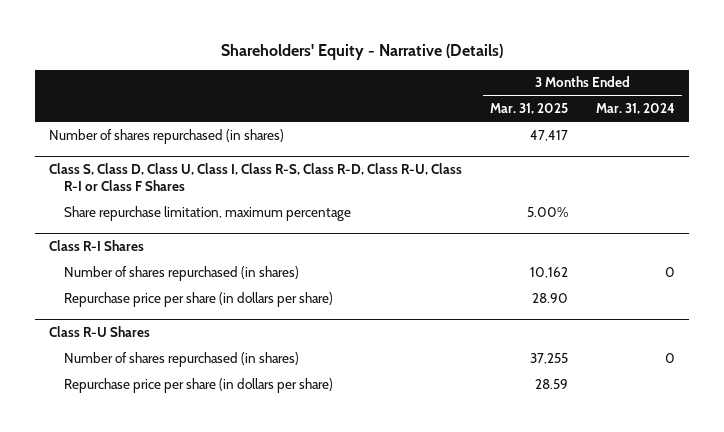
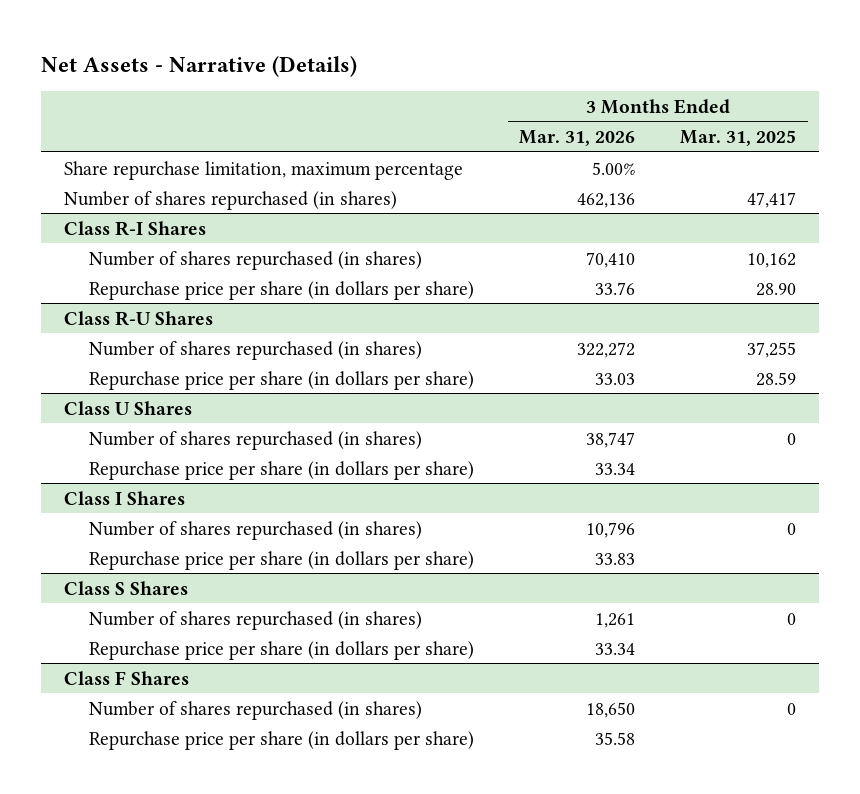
- Shareholders' Equity - Narrative (Details)
+ Net Assets - Narrative (Details)
- | 3 Months Ended Mar. 31, 2025 | 3 Months Ended Mar. 31, 2024
+ | 3 Months Ended Mar. 31, 2026 | 3 Months Ended Mar. 31, 2025
+ Share repurchase limitation, maximum percentage | 5.00% |
- Class S, Class D, Class U, Class I, Class R-S, Class R-D, Class R-U, Class R-I or Class F Shares
- Share repurchase limitation, maximum percentage | 5.00% |
+ Class U Shares
+ Number of shares repurchased (in shares) | 38,747 | 0
+ Repurchase price per share (in dollars per share) | 33.34 |
+ Class I Shares
+ Number of shares repurchased (in shares) | 10,796 | 0
+ Repurchase price per share (in dollars per share) | 33.83 |
+ Class S Shares
+ Number of shares repurchased (in shares) | 1,261 | 0
+ Repurchase price per share (in dollars per share) | 33.34 |
+ Class F Shares
+ Number of shares repurchased (in shares) | 18,650 | 0
+ Repurchase price per share (in dollars per share) | 35.58 |

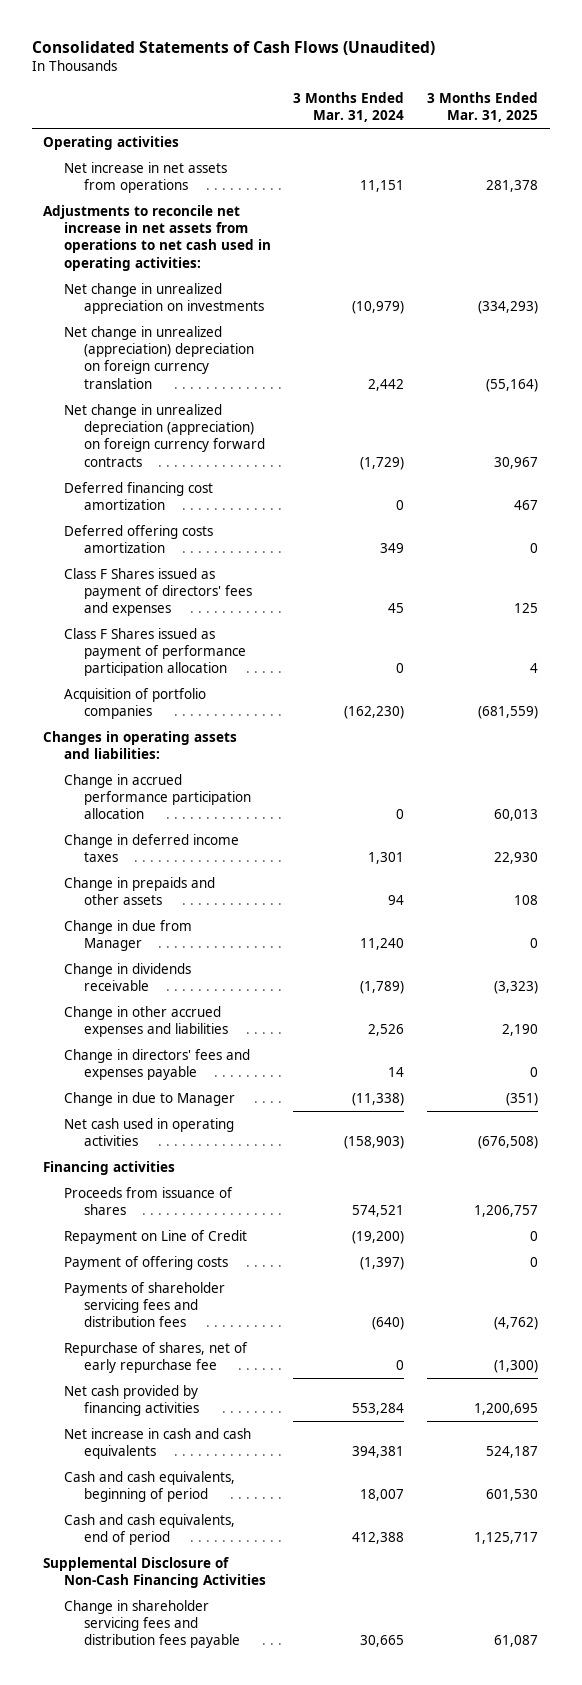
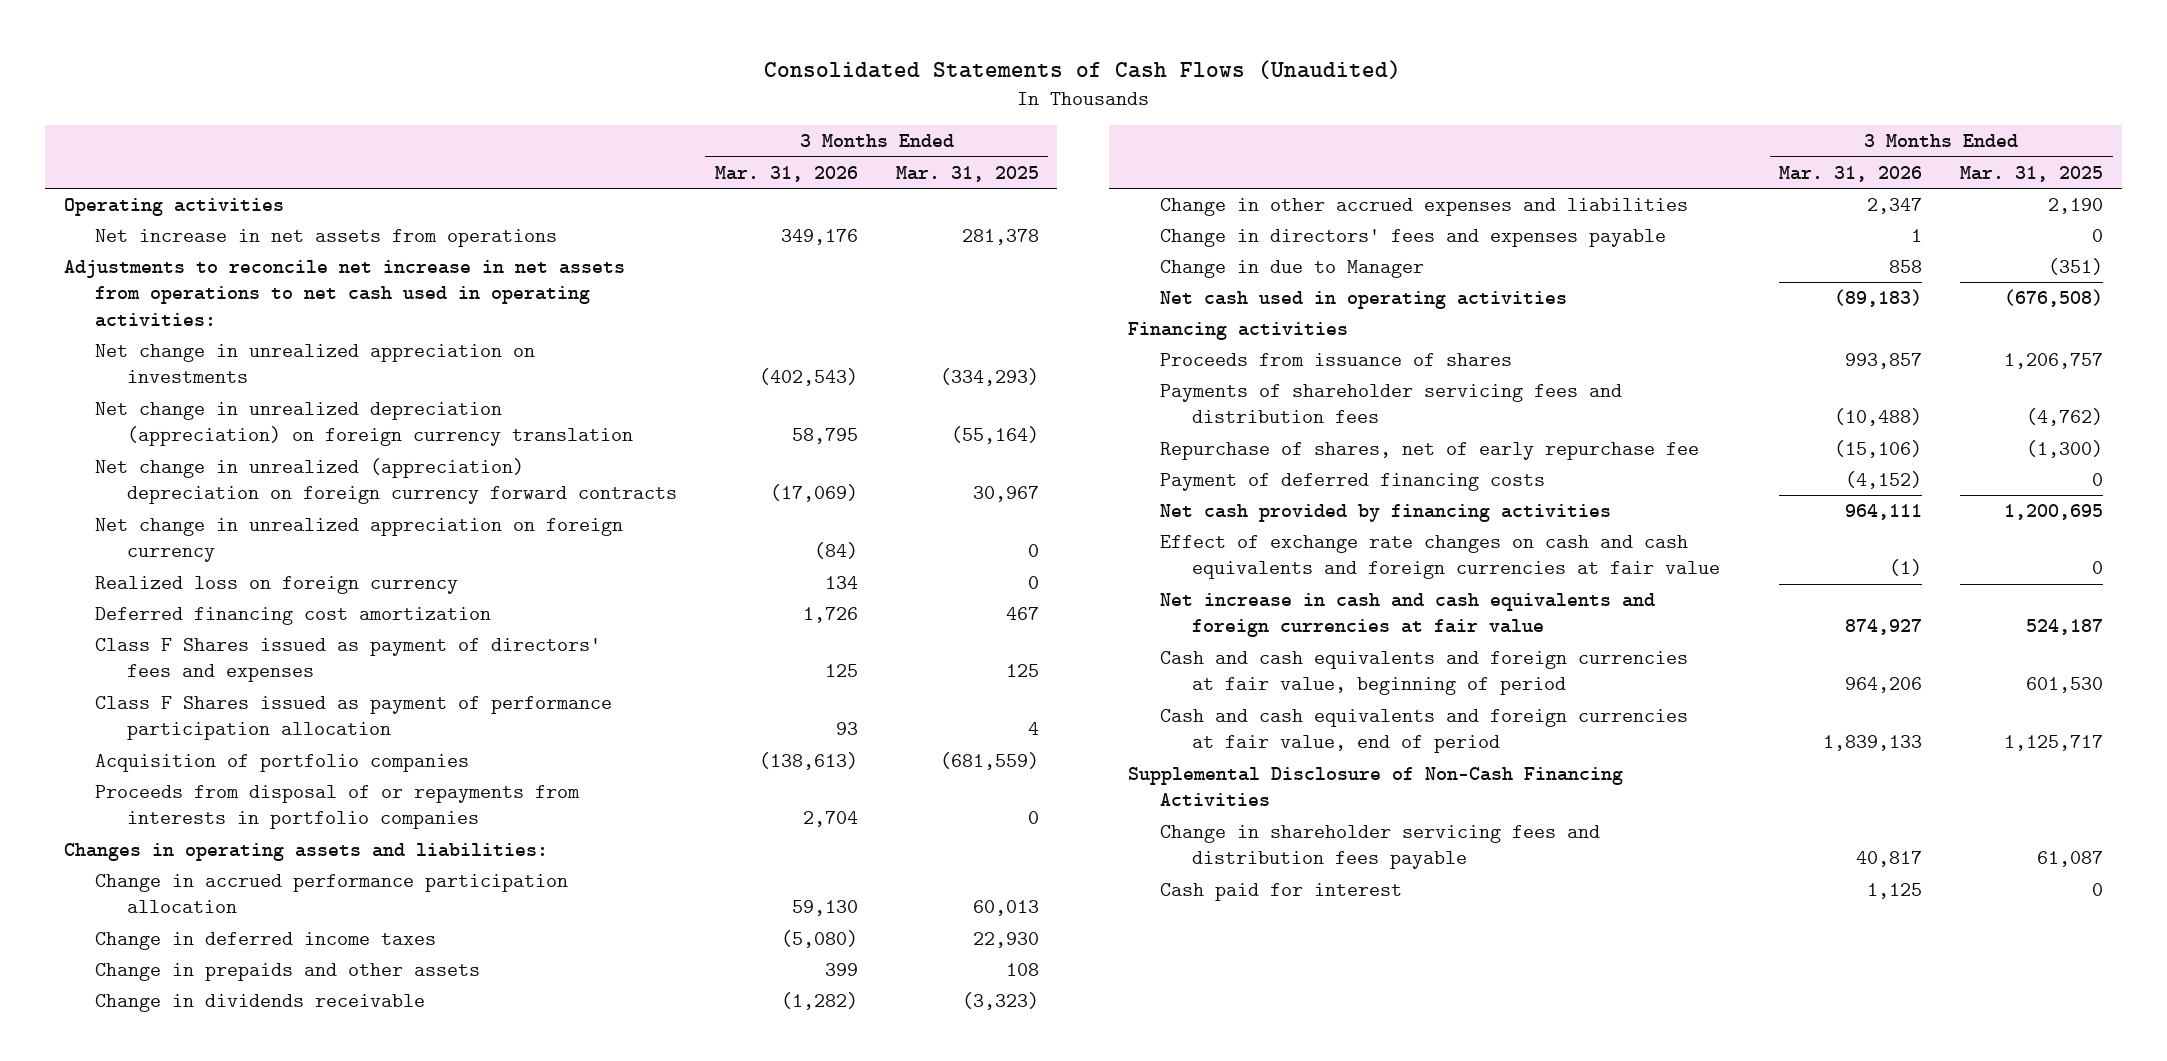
- | 3 Months Ended Mar. 31, 2024 | 3 Months Ended Mar. 31, 2025
+ | 3 Months Ended Mar. 31, 2026 | 3 Months Ended Mar. 31, 2025
- Net change in unrealized (appreciation) depreciation on foreign currency translation | 2,442 | (55,164)
- Net change in unrealized depreciation (appreciation) on foreign currency forward contracts | (1,729) | 30,967
+ Net change in unrealized depreciation (appreciation) on foreign currency translation | 58,795 | (55,164)
+ Net change in unrealized (appreciation) depreciation on foreign currency forward contracts | (17,069) | 30,967
+ Net change in unrealized appreciation on foreign currency | (84) | 0
+ Realized loss on foreign currency | 134 | 0
- Deferred offering costs amortization | 349 | 0
+ Proceeds from disposal of or repayments from interests in portfolio companies | 2,704 | 0
- Change in due from Manager | 11,240 | 0
- Repayment on Line of Credit | (19,200) | 0
- Payment of offering costs | (1,397) | 0
+ Payment of deferred financing costs | (4,152) | 0
- Net increase in cash and cash equivalents | 394,381 | 524,187
- Cash and cash equivalents, beginning of period | 18,007 | 601,530
- Cash and cash equivalents, end of period | 412,388 | 1,125,717
+ Effect of exchange rate changes on cash and cash equivalents and foreign currencies at fair value | (1) | 0
+ Net increase in cash and cash equivalents and foreign currencies at fair value | 874,927 | 524,187
+ Cash and cash equivalents and foreign currencies at fair value, beginning of period | 964,206 | 601,530
+ Cash and cash equivalents and foreign currencies at fair value, end of period | 1,839,133 | 1,125,717
+ Cash paid for interest | 1,125 | 0

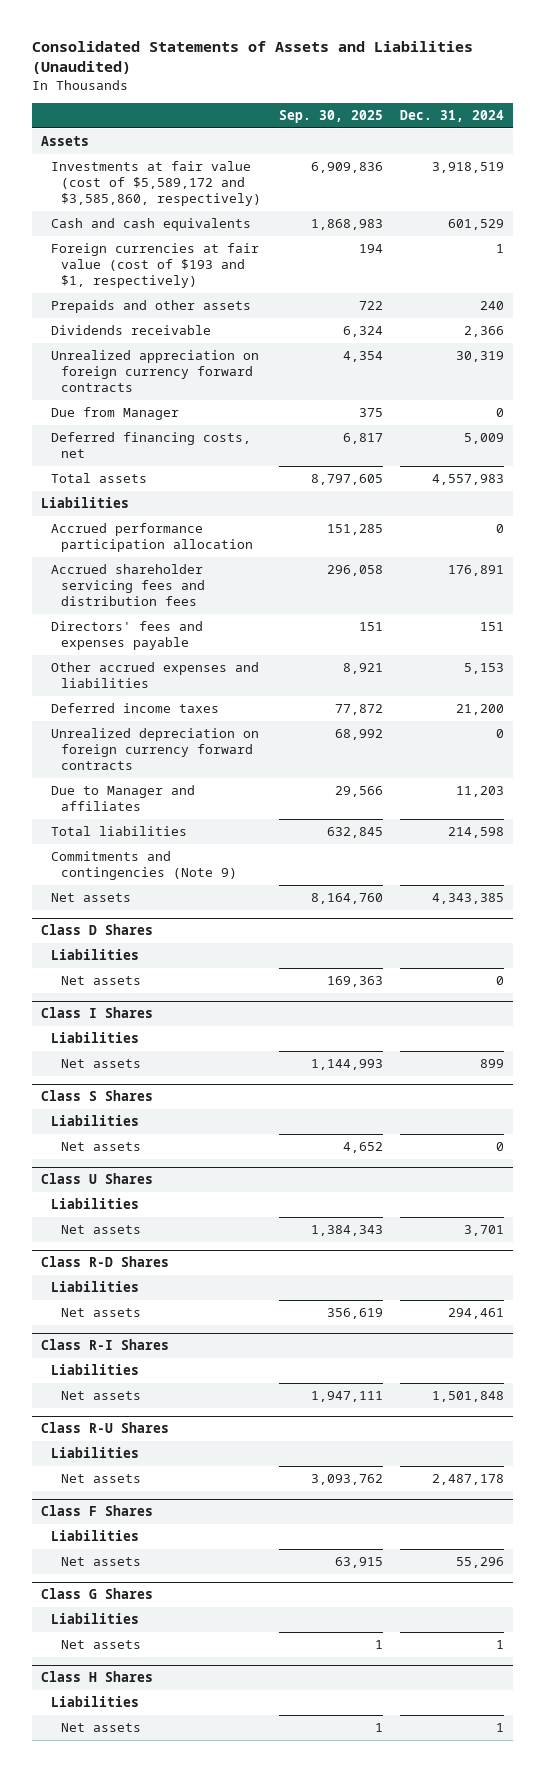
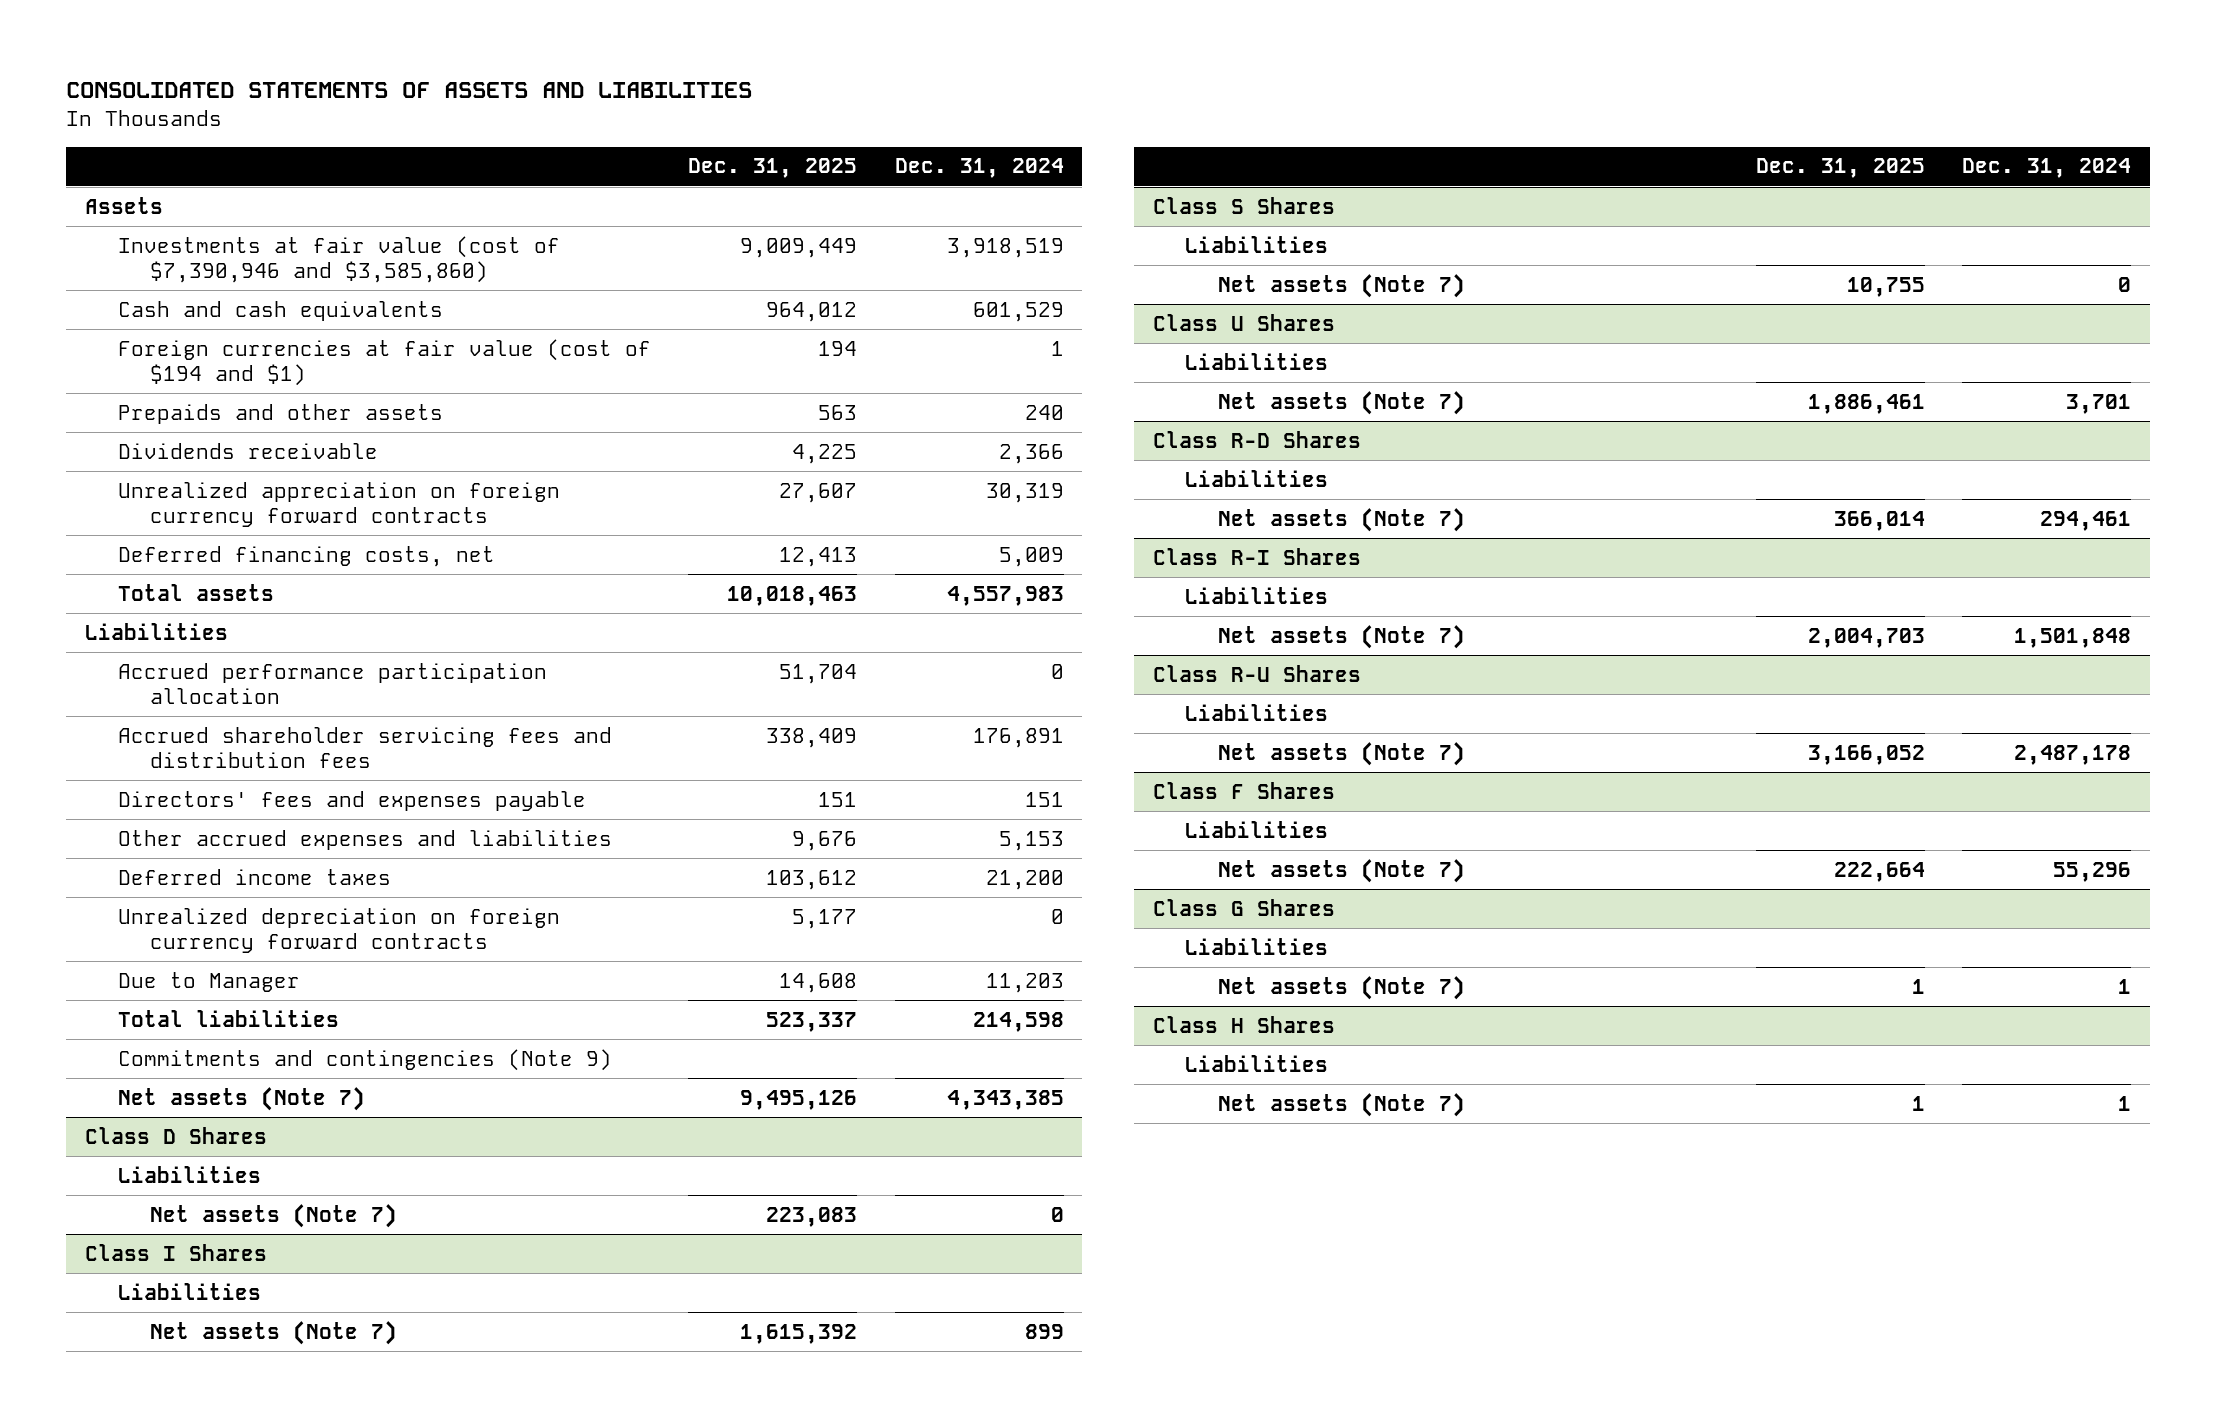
- Consolidated Statements of Assets and Liabilities (Unaudited)
+ CONSOLIDATED STATEMENTS OF ASSETS AND LIABILITIES
- | Sep. 30, 2025 | Dec. 31, 2024
+ | Dec. 31, 2025 | Dec. 31, 2024
- Investments at fair value (cost of $5,589,172 and $3,585,860, respectively) | 6,909,836 | 3,918,519
+ Investments at fair value (cost of $7,390,946 and $3,585,860) | 9,009,449 | 3,918,519
- Foreign currencies at fair value (cost of $193 and $1, respectively) | 194 | 1
+ Foreign currencies at fair value (cost of $194 and $1) | 194 | 1
- Due from Manager | 375 | 0
- Due to Manager and affiliates | 29,566 | 11,203
+ Due to Manager | 14,608 | 11,203
- Net assets | 8,164,760 | 4,343,385
+ Net assets (Note 7) | 9,495,126 | 4,343,385
@ Class D Shares
- Net assets | 169,363 | 0
+ Net assets (Note 7) | 223,083 | 0
@ Class I Shares
- Net assets | 1,144,993 | 899
+ Net assets (Note 7) | 1,615,392 | 899
@ Class S Shares
- Net assets | 4,652 | 0
+ Net assets (Note 7) | 10,755 | 0
@ Class U Shares
- Net assets | 1,384,343 | 3,701
+ Net assets (Note 7) | 1,886,461 | 3,701
@ Class R-D Shares
- Net assets | 356,619 | 294,461
+ Net assets (Note 7) | 366,014 | 294,461
@ Class R-I Shares
- Net assets | 1,947,111 | 1,501,848
+ Net assets (Note 7) | 2,004,703 | 1,501,848
@ Class R-U Shares
- Net assets | 3,093,762 | 2,487,178
+ Net assets (Note 7) | 3,166,052 | 2,487,178
@ Class F Shares
- Net assets | 63,915 | 55,296
+ Net assets (Note 7) | 222,664 | 55,296
@ Class G Shares
- Net assets | 1 | 1
+ Net assets (Note 7) | 1 | 1
@ Class H Shares
- Net assets | 1 | 1
+ Net assets (Note 7) | 1 | 1

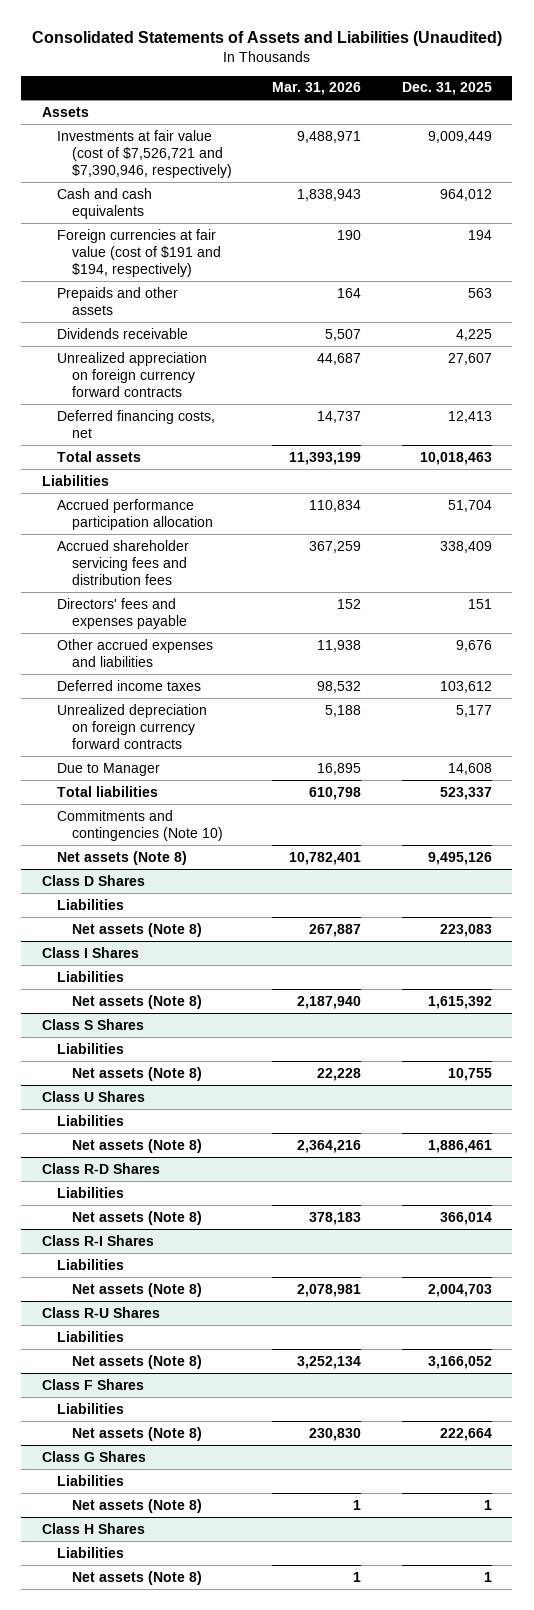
- CONSOLIDATED STATEMENTS OF ASSETS AND LIABILITIES
+ Consolidated Statements of Assets and Liabilities (Unaudited)
- | Dec. 31, 2025 | Dec. 31, 2024
+ | Mar. 31, 2026 | Dec. 31, 2025
- Investments at fair value (cost of $7,390,946 and $3,585,860) | 9,009,449 | 3,918,519
+ Investments at fair value (cost of $7,526,721 and $7,390,946, respectively) | 9,488,971 | 9,009,449
- Foreign currencies at fair value (cost of $194 and $1) | 194 | 1
+ Foreign currencies at fair value (cost of $191 and $194, respectively) | 190 | 194
- Commitments and contingencies (Note 9)
- Net assets (Note 7) | 9,495,126 | 4,343,385
+ Commitments and contingencies (Note 10)
+ Net assets (Note 8) | 10,782,401 | 9,495,126
@ Class D Shares
- Net assets (Note 7) | 223,083 | 0
+ Net assets (Note 8) | 267,887 | 223,083
@ Class I Shares
- Net assets (Note 7) | 1,615,392 | 899
+ Net assets (Note 8) | 2,187,940 | 1,615,392
@ Class S Shares
- Net assets (Note 7) | 10,755 | 0
+ Net assets (Note 8) | 22,228 | 10,755
@ Class U Shares
- Net assets (Note 7) | 1,886,461 | 3,701
+ Net assets (Note 8) | 2,364,216 | 1,886,461
@ Class R-D Shares
- Net assets (Note 7) | 366,014 | 294,461
+ Net assets (Note 8) | 378,183 | 366,014
@ Class R-I Shares
- Net assets (Note 7) | 2,004,703 | 1,501,848
+ Net assets (Note 8) | 2,078,981 | 2,004,703
@ Class R-U Shares
- Net assets (Note 7) | 3,166,052 | 2,487,178
+ Net assets (Note 8) | 3,252,134 | 3,166,052
@ Class F Shares
- Net assets (Note 7) | 222,664 | 55,296
+ Net assets (Note 8) | 230,830 | 222,664
@ Class G Shares
- Net assets (Note 7) | 1 | 1
+ Net assets (Note 8) | 1 | 1
@ Class H Shares
- Net assets (Note 7) | 1 | 1
+ Net assets (Note 8) | 1 | 1

